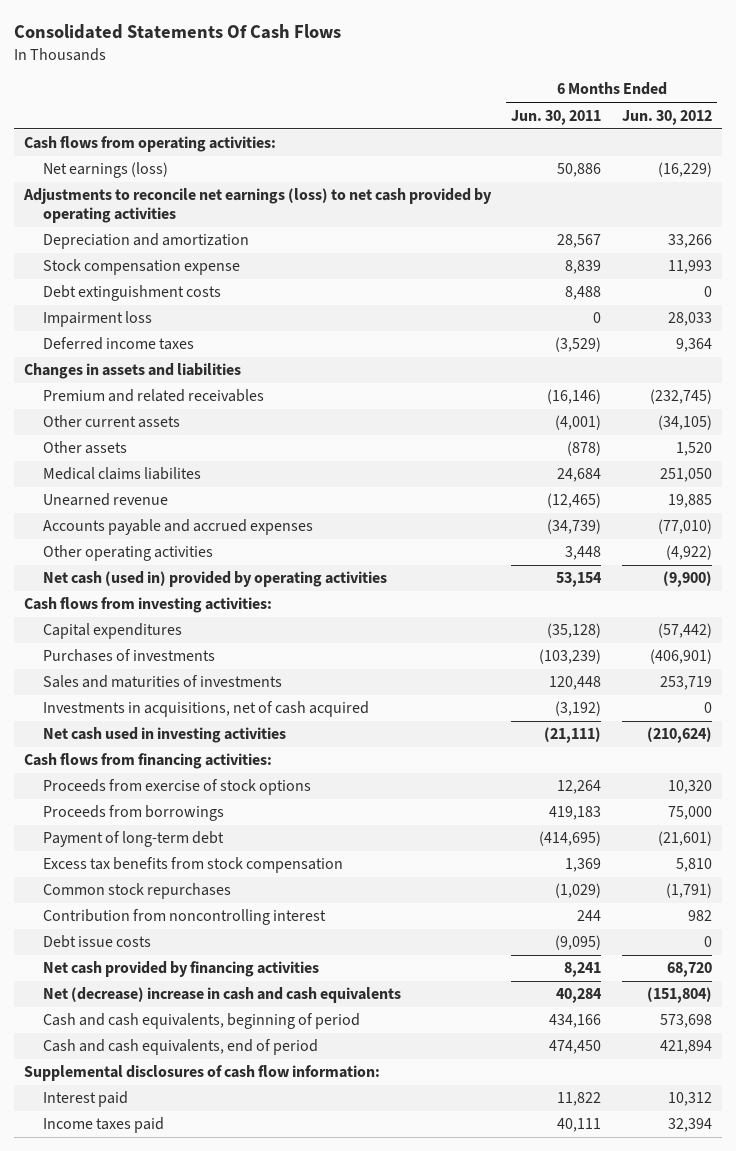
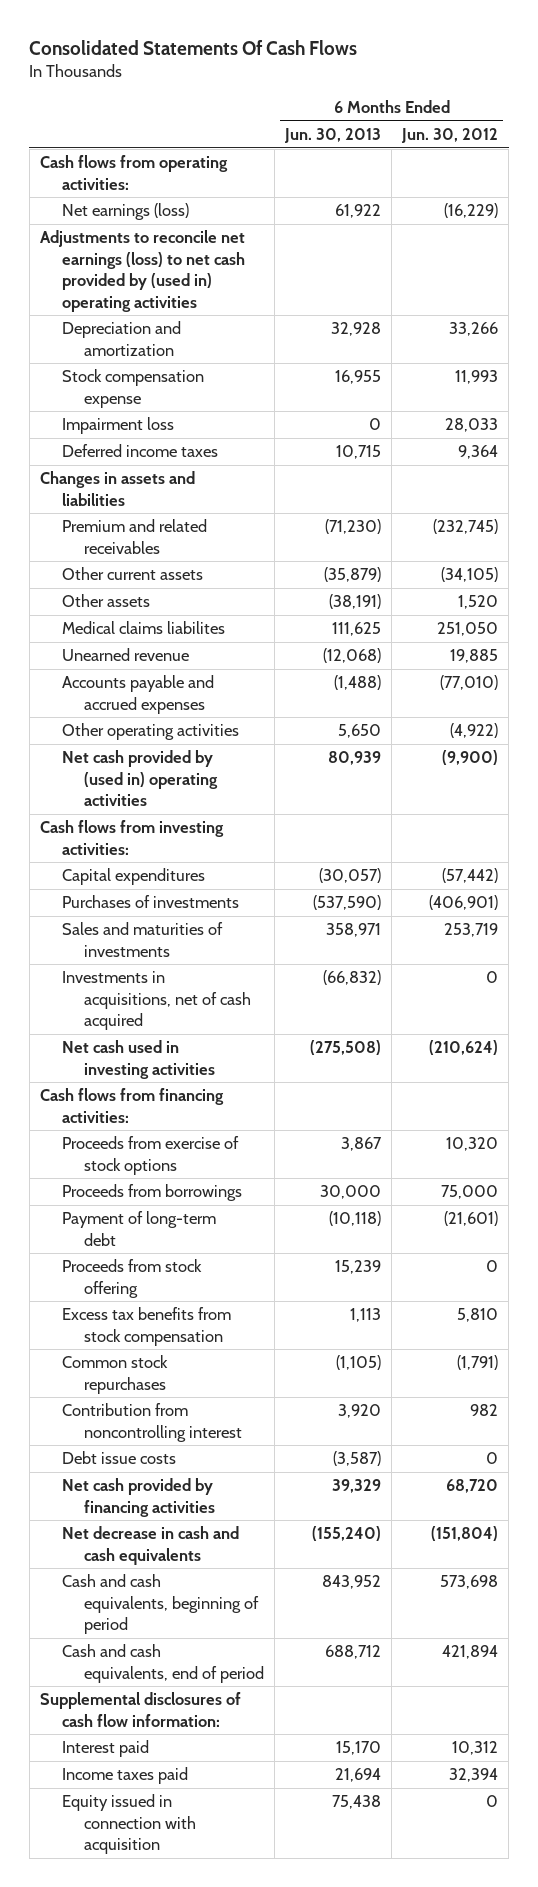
- | 6 Months Ended Jun. 30, 2011 | 6 Months Ended Jun. 30, 2012
+ | 6 Months Ended Jun. 30, 2013 | 6 Months Ended Jun. 30, 2012
- Adjustments to reconcile net earnings (loss) to net cash provided by operating activities
+ Adjustments to reconcile net earnings (loss) to net cash provided by (used in) operating activities
- Debt extinguishment costs | 8,488 | 0
- Net cash (used in) provided by operating activities | 53,154 | (9,900)
+ Net cash provided by (used in) operating activities | 80,939 | (9,900)
+ Proceeds from stock offering | 15,239 | 0
- Net (decrease) increase in cash and cash equivalents | 40,284 | (151,804)
+ Net decrease in cash and cash equivalents | (155,240) | (151,804)
+ Equity issued in connection with acquisition | 75,438 | 0

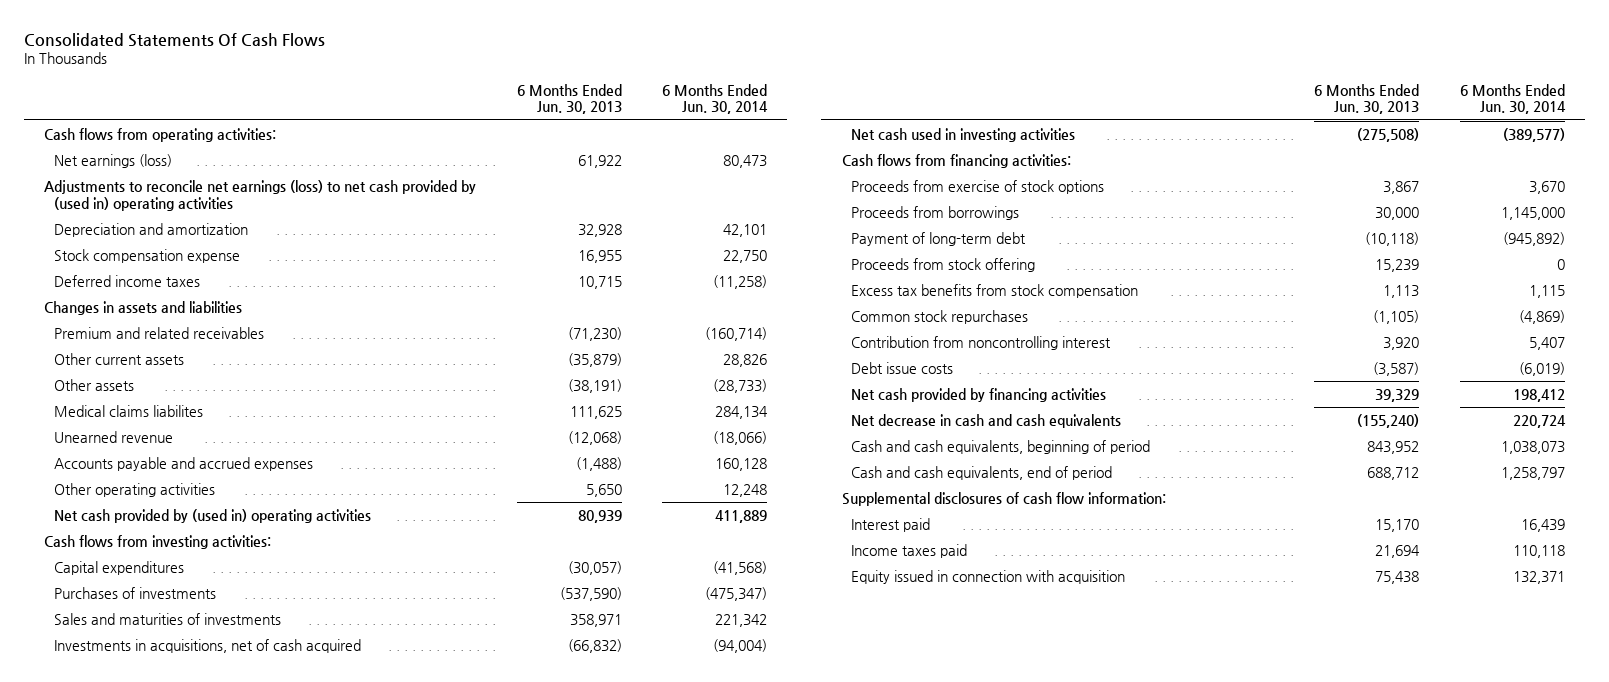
- | 6 Months Ended Jun. 30, 2013 | 6 Months Ended Jun. 30, 2012
+ | 6 Months Ended Jun. 30, 2013 | 6 Months Ended Jun. 30, 2014
- Impairment loss | 0 | 28,033

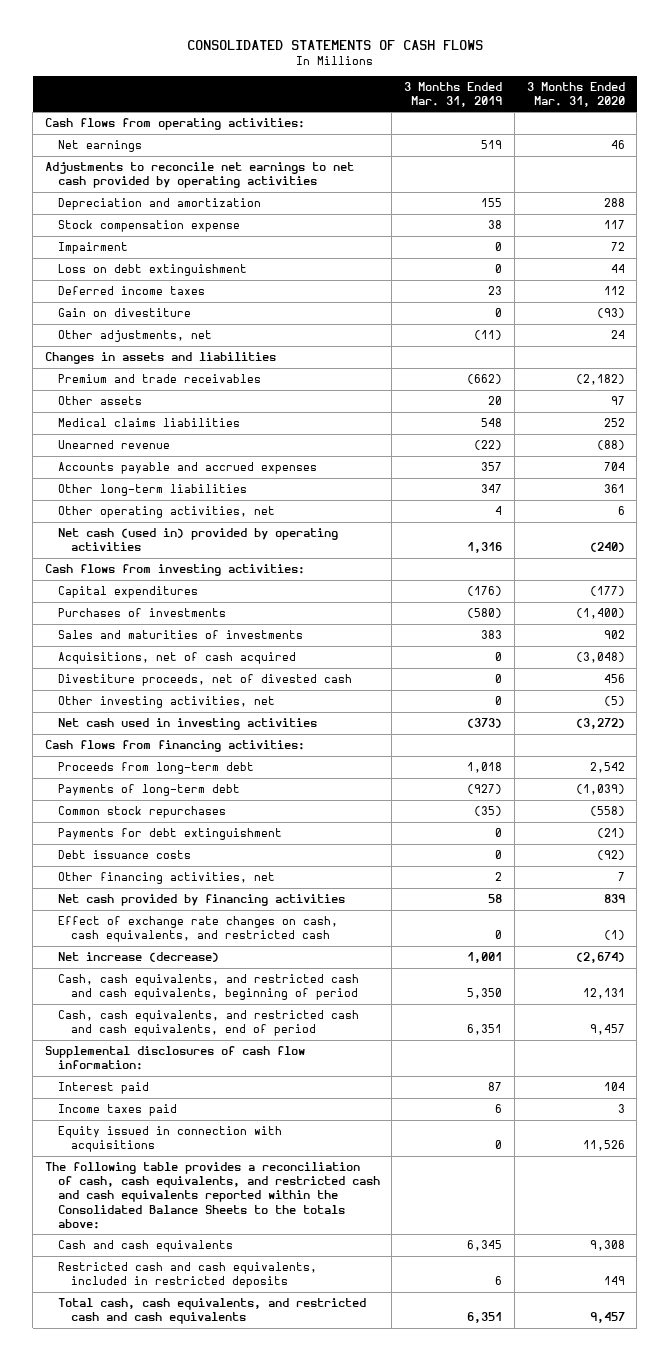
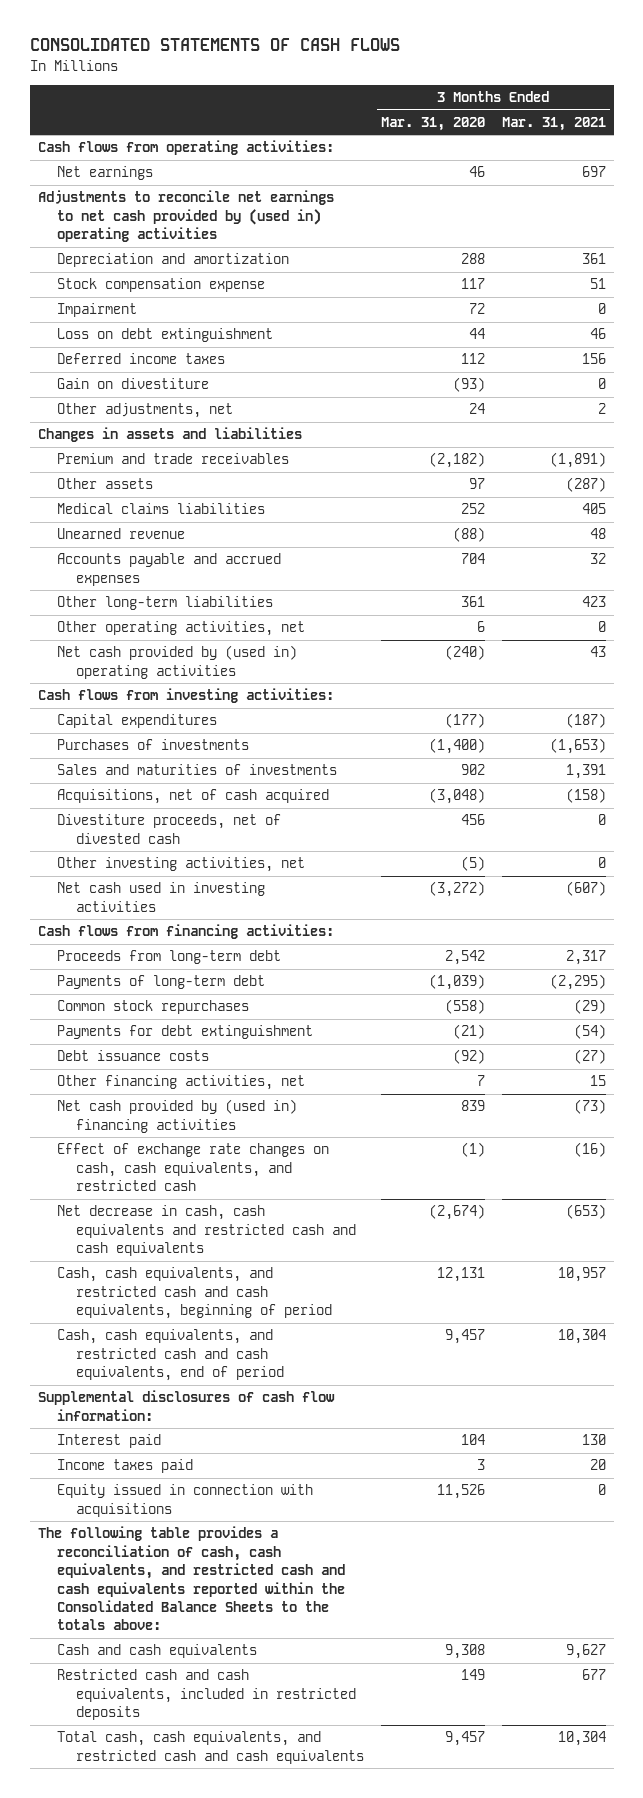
- | 3 Months Ended Mar. 31, 2019 | 3 Months Ended Mar. 31, 2020
+ | 3 Months Ended Mar. 31, 2020 | 3 Months Ended Mar. 31, 2021
- Adjustments to reconcile net earnings to net cash provided by operating activities
+ Adjustments to reconcile net earnings to net cash provided by (used in) operating activities
- Net cash (used in) provided by operating activities | 1,316 | (240)
+ Net cash provided by (used in) operating activities | (240) | 43
- Net cash provided by financing activities | 58 | 839
+ Net cash provided by (used in) financing activities | 839 | (73)
- Net increase (decrease) | 1,001 | (2,674)
+ Net decrease in cash, cash equivalents and restricted cash and cash equivalents | (2,674) | (653)

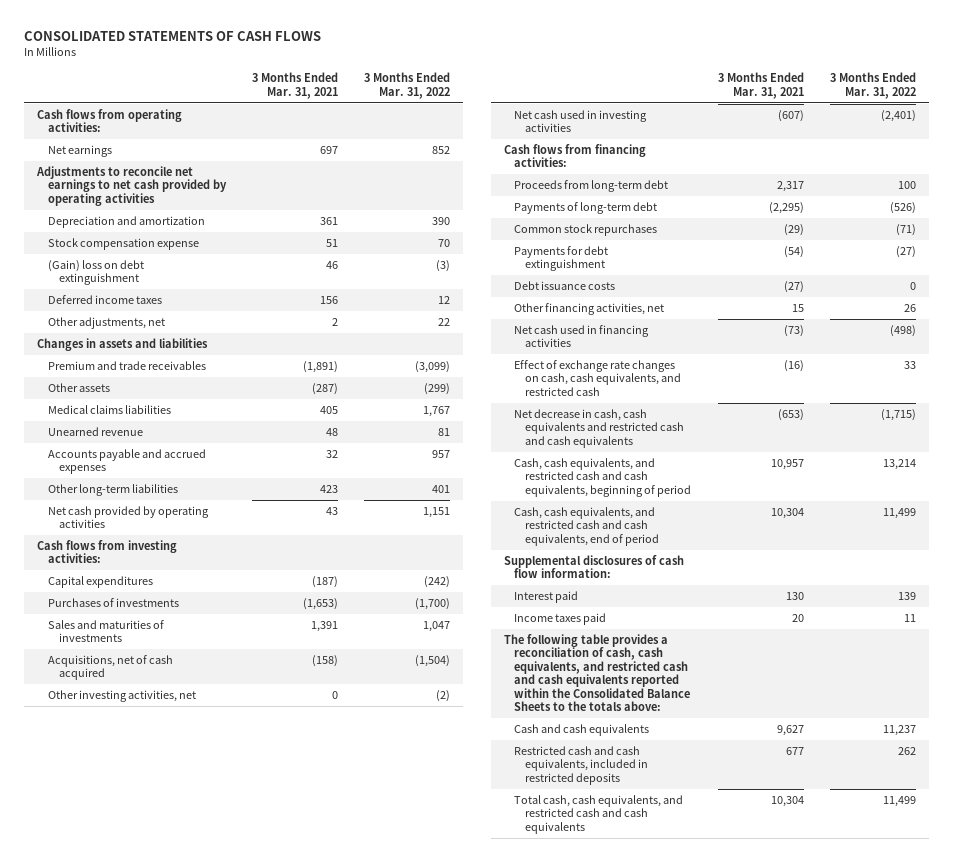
- | 3 Months Ended Mar. 31, 2020 | 3 Months Ended Mar. 31, 2021
+ | 3 Months Ended Mar. 31, 2021 | 3 Months Ended Mar. 31, 2022
- Adjustments to reconcile net earnings to net cash provided by (used in) operating activities
+ Adjustments to reconcile net earnings to net cash provided by operating activities
- Impairment | 72 | 0
- Loss on debt extinguishment | 44 | 46
+ (Gain) loss on debt extinguishment | 46 | (3)
- Gain on divestiture | (93) | 0
- Other operating activities, net | 6 | 0
- Net cash provided by (used in) operating activities | (240) | 43
+ Net cash provided by operating activities | 43 | 1,151
- Divestiture proceeds, net of divested cash | 456 | 0
- Net cash provided by (used in) financing activities | 839 | (73)
+ Net cash used in financing activities | (73) | (498)
- Equity issued in connection with acquisitions | 11,526 | 0

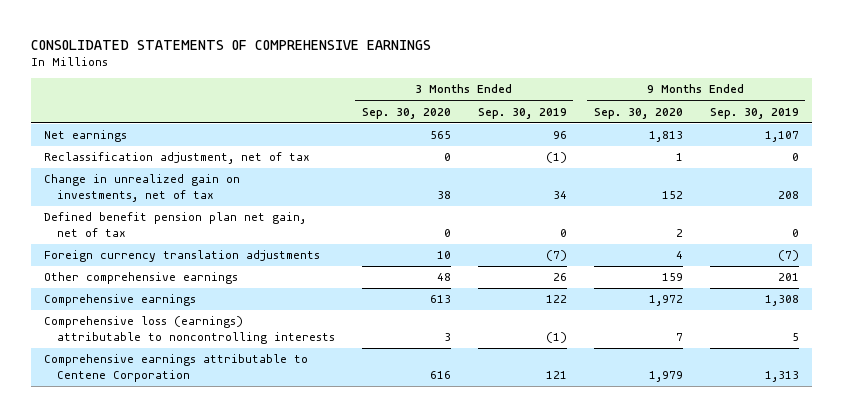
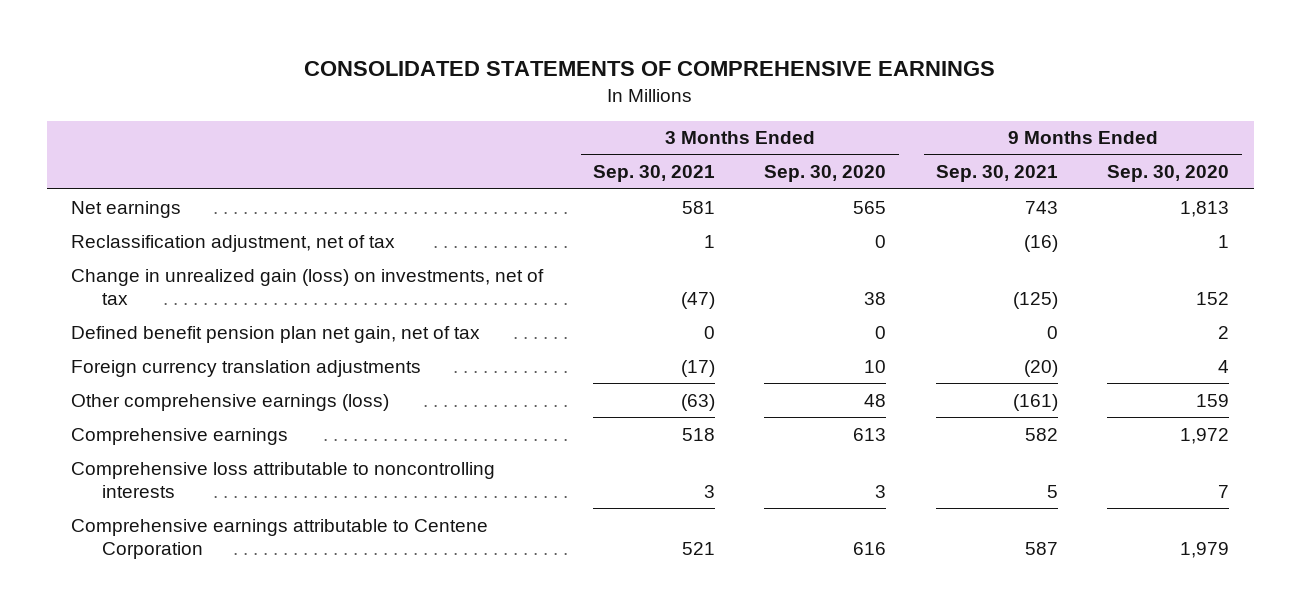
- | 3 Months Ended Sep. 30, 2020 | 3 Months Ended Sep. 30, 2019 | 9 Months Ended Sep. 30, 2020 | 9 Months Ended Sep. 30, 2019
+ | 3 Months Ended Sep. 30, 2021 | 3 Months Ended Sep. 30, 2020 | 9 Months Ended Sep. 30, 2021 | 9 Months Ended Sep. 30, 2020
- Change in unrealized gain on investments, net of tax | 38 | 34 | 152 | 208
+ Change in unrealized gain (loss) on investments, net of tax | (47) | 38 | (125) | 152
- Other comprehensive earnings | 48 | 26 | 159 | 201
+ Other comprehensive earnings (loss) | (63) | 48 | (161) | 159
- Comprehensive loss (earnings) attributable to noncontrolling interests | 3 | (1) | 7 | 5
+ Comprehensive loss attributable to noncontrolling interests | 3 | 3 | 5 | 7

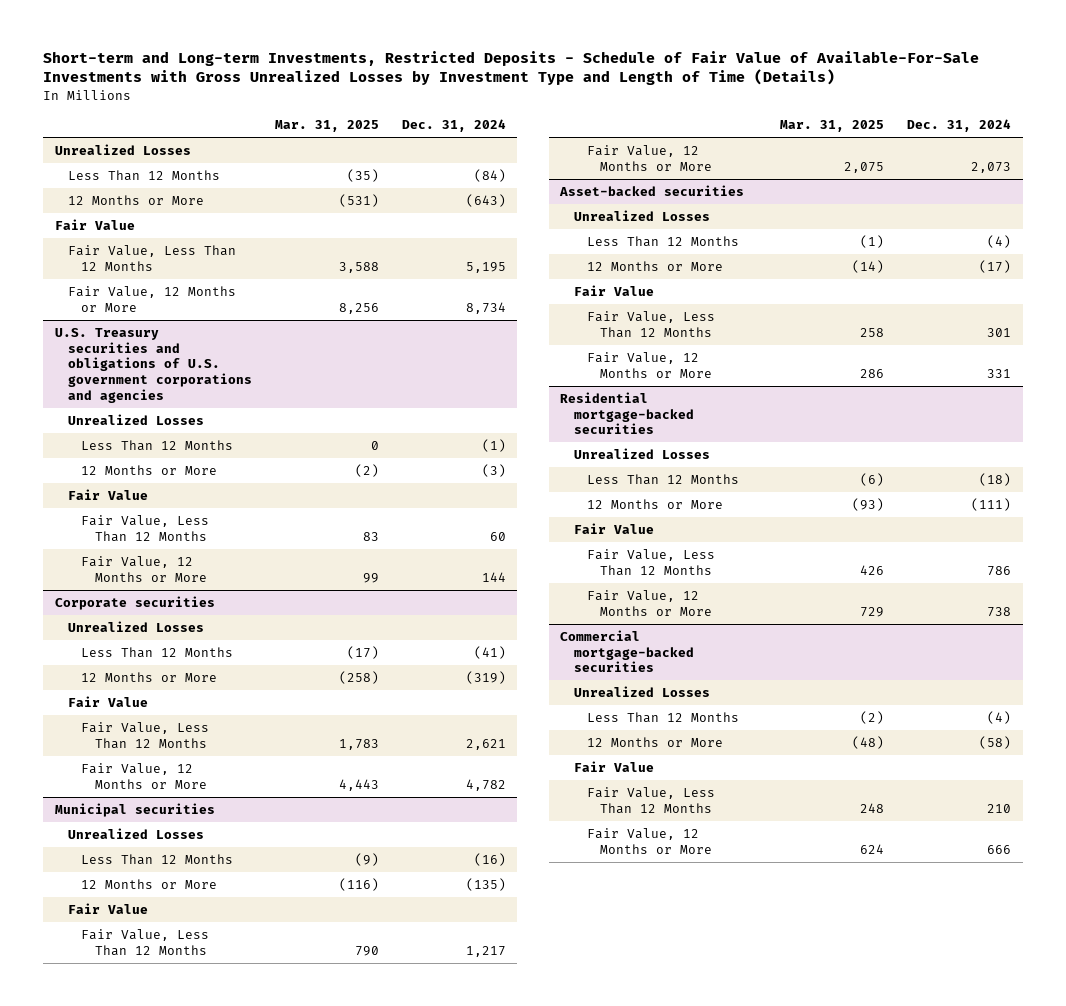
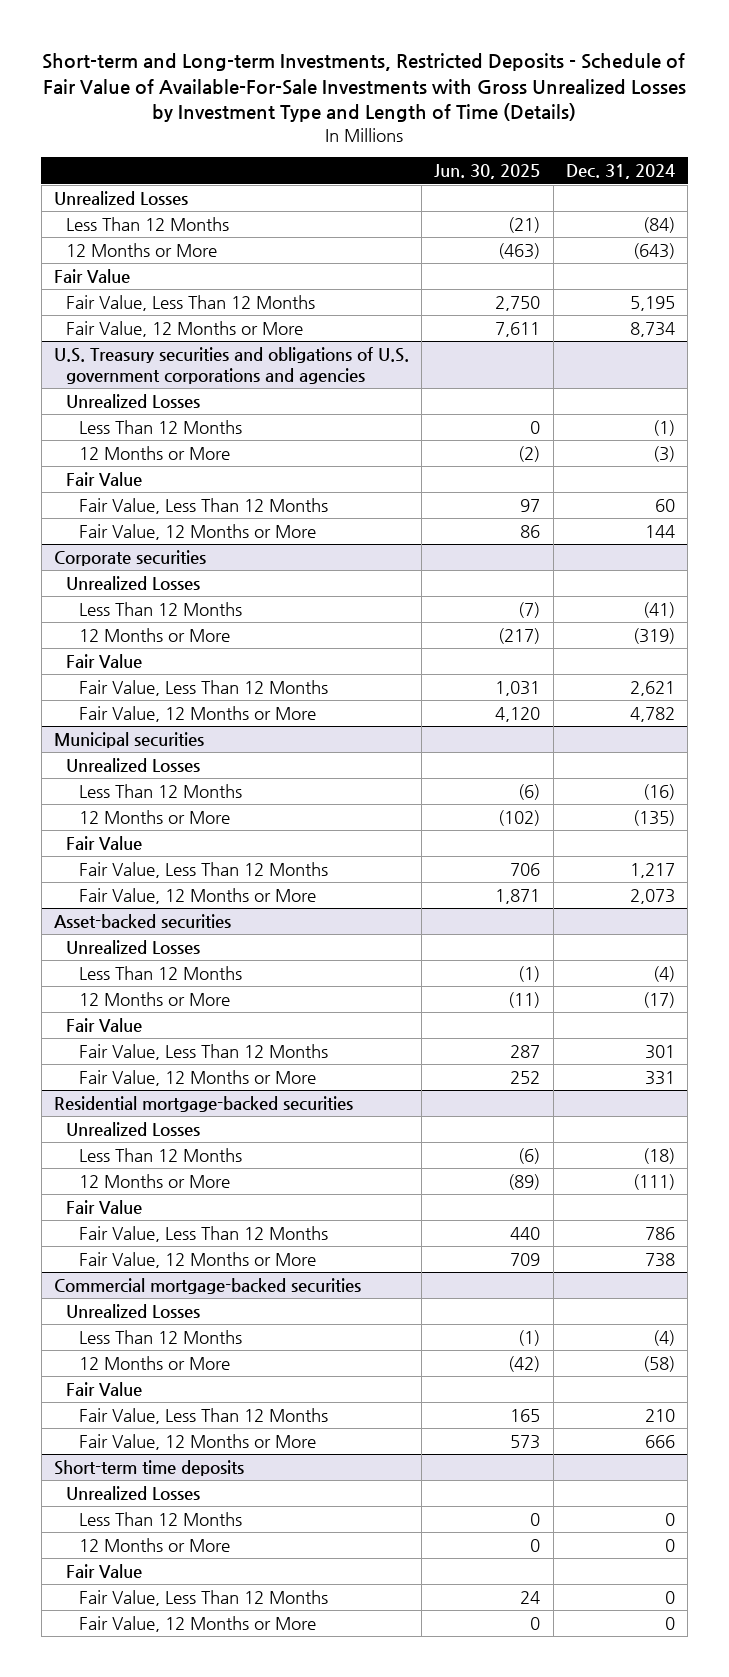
- | Mar. 31, 2025 | Dec. 31, 2024
+ | Jun. 30, 2025 | Dec. 31, 2024
+ Short-term time deposits
+ Unrealized Losses
+ Less Than 12 Months | 0 | 0
+ 12 Months or More | 0 | 0
+ Fair Value
+ Fair Value, Less Than 12 Months | 24 | 0
+ Fair Value, 12 Months or More | 0 | 0

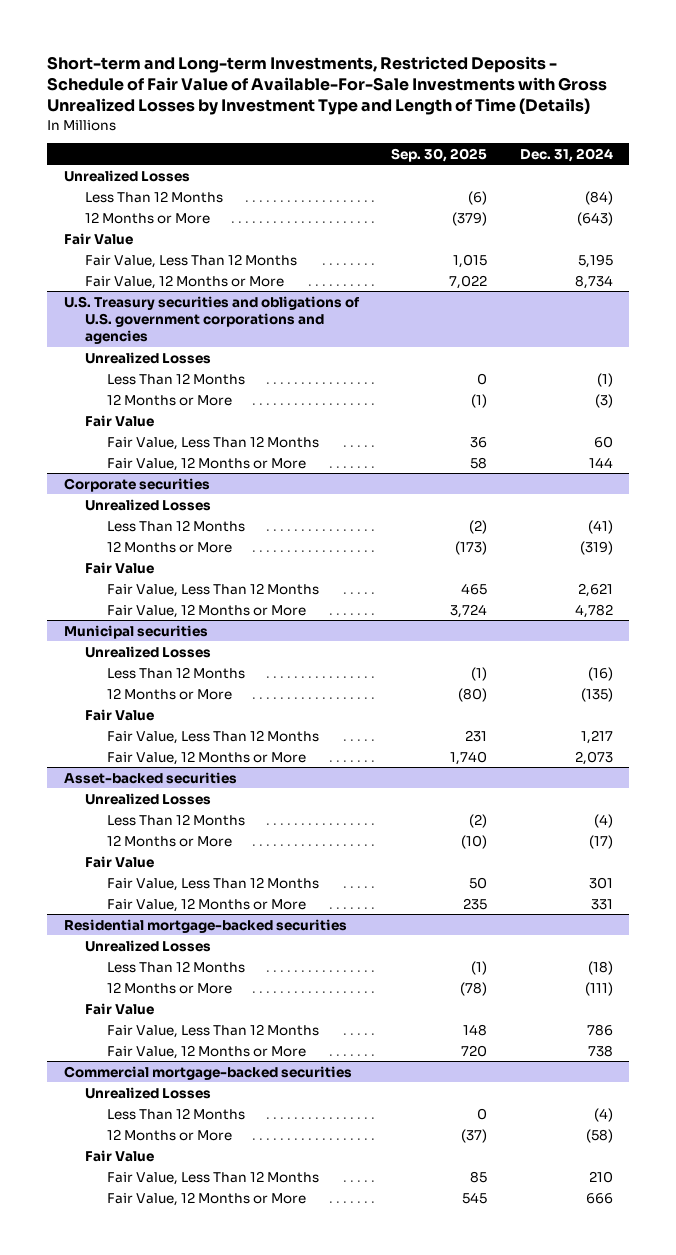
- | Jun. 30, 2025 | Dec. 31, 2024
+ | Sep. 30, 2025 | Dec. 31, 2024
- Short-term time deposits
- Unrealized Losses
- Less Than 12 Months | 0 | 0
- 12 Months or More | 0 | 0
- Fair Value
- Fair Value, Less Than 12 Months | 24 | 0
- Fair Value, 12 Months or More | 0 | 0

